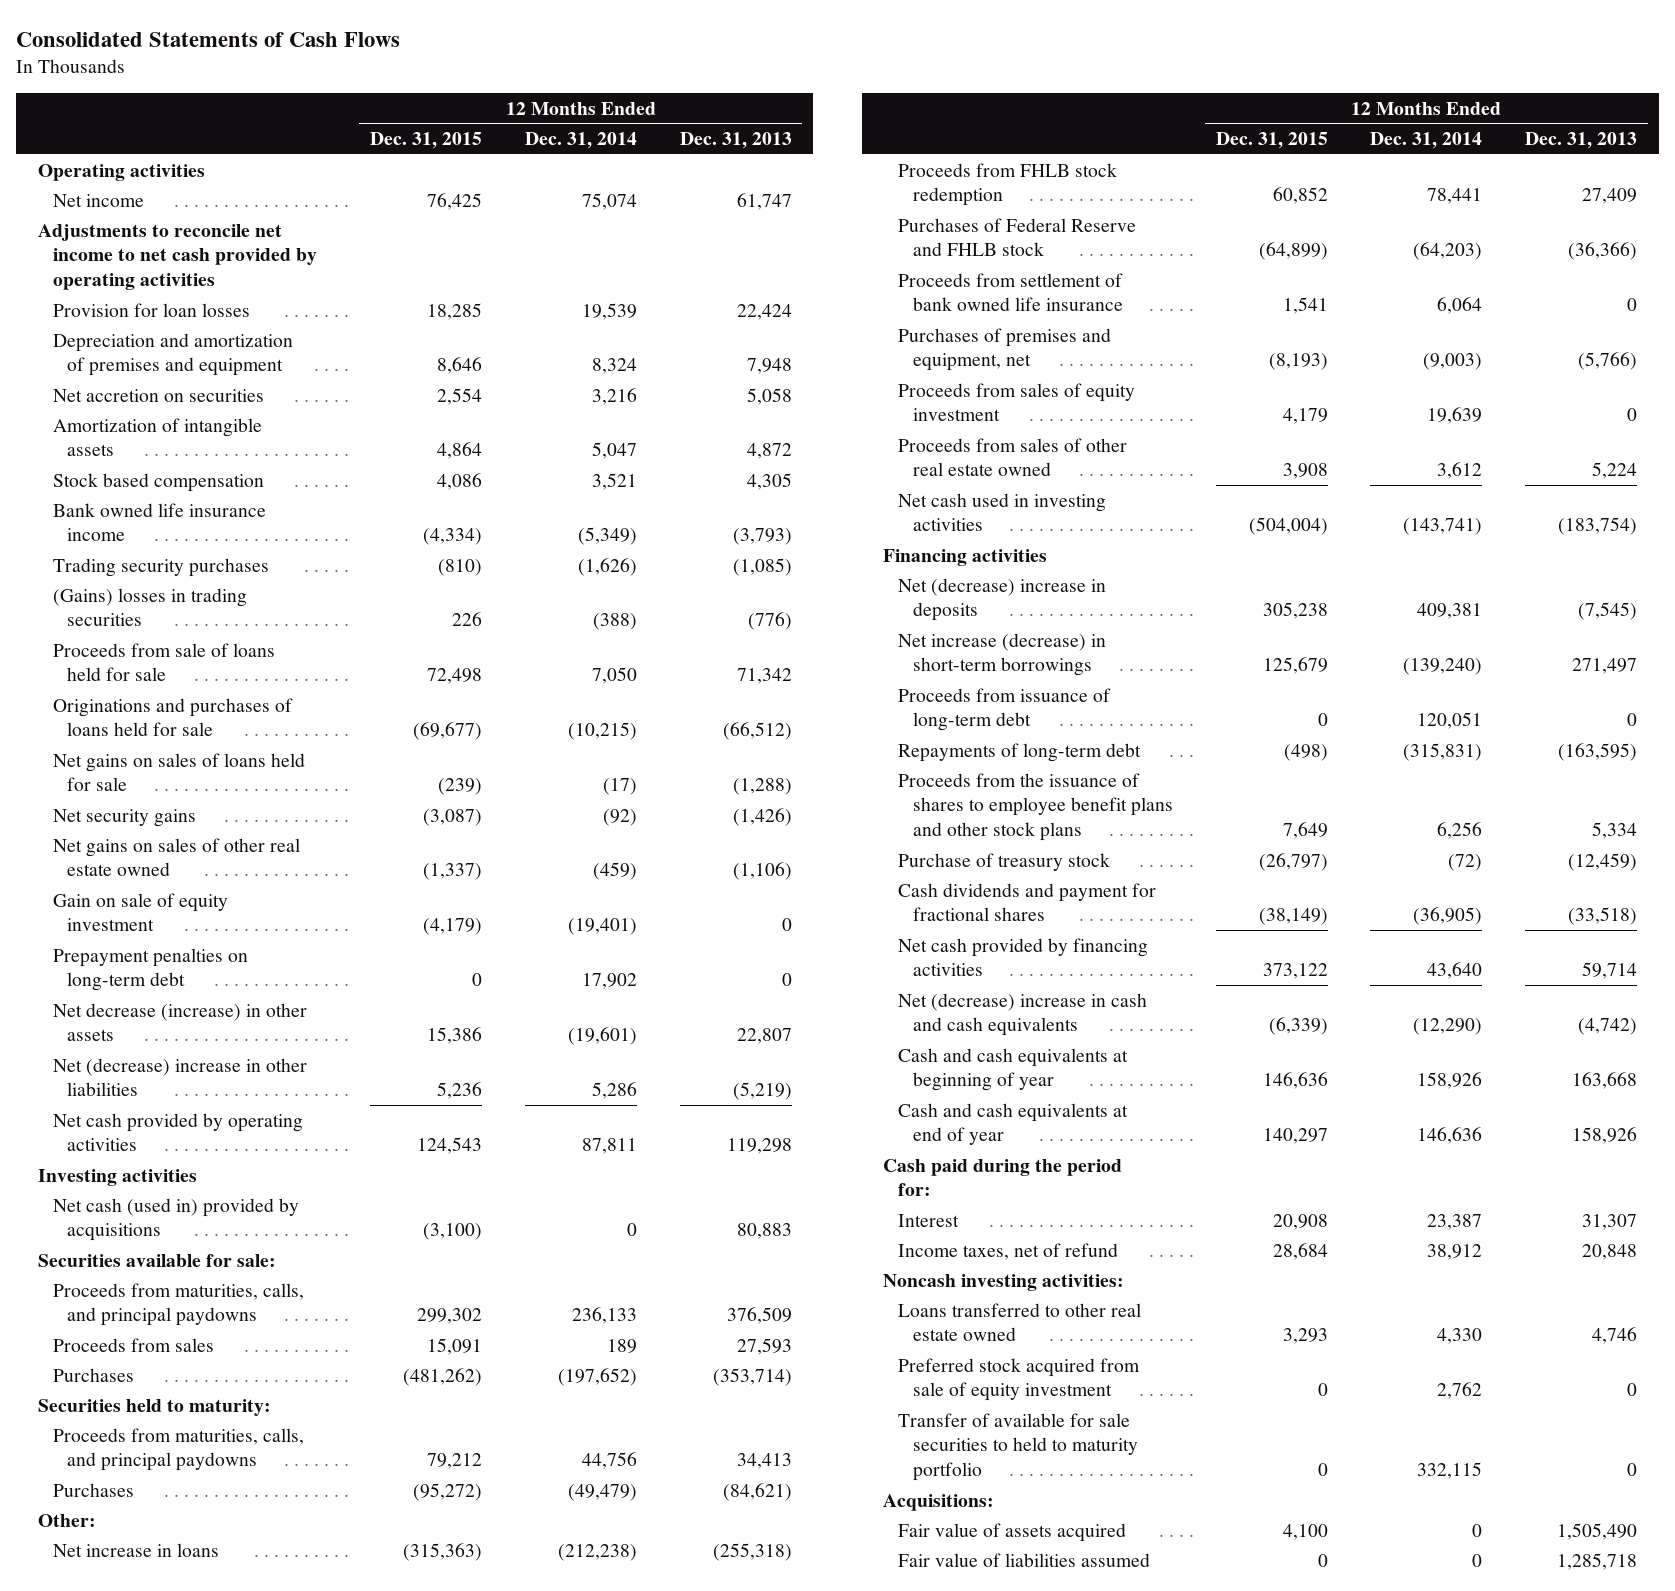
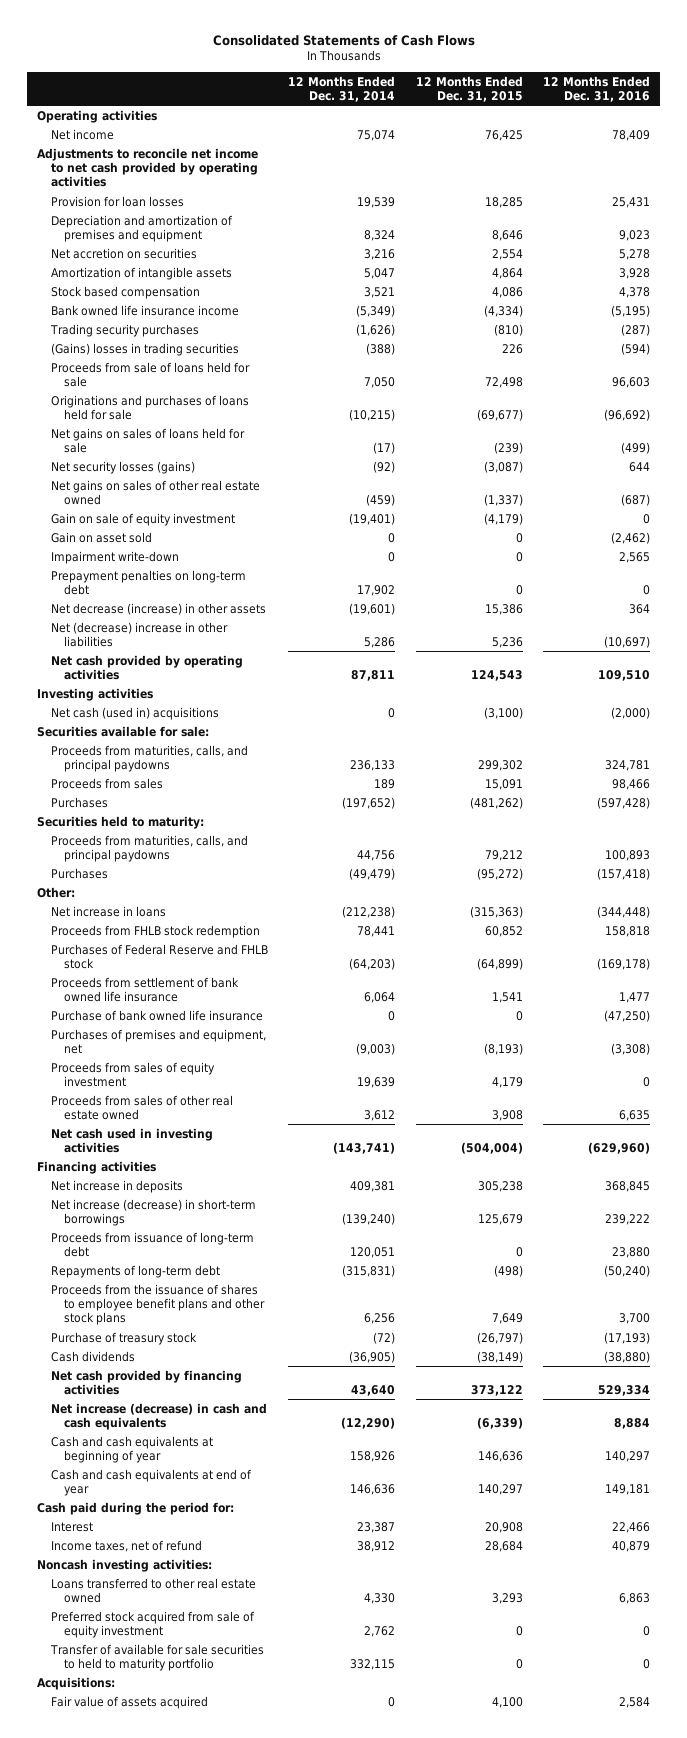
- | 12 Months Ended Dec. 31, 2015 | 12 Months Ended Dec. 31, 2014 | 12 Months Ended Dec. 31, 2013
+ | 12 Months Ended Dec. 31, 2014 | 12 Months Ended Dec. 31, 2015 | 12 Months Ended Dec. 31, 2016
- Net security gains | (3,087) | (92) | (1,426)
+ Net security losses (gains) | (92) | (3,087) | 644
+ Gain on asset sold | 0 | 0 | (2,462)
+ Impairment write-down | 0 | 0 | 2,565
- Net cash (used in) provided by acquisitions | (3,100) | 0 | 80,883
+ Net cash (used in) acquisitions | 0 | (3,100) | (2,000)
+ Purchase of bank owned life insurance | 0 | 0 | (47,250)
- Net (decrease) increase in deposits | 305,238 | 409,381 | (7,545)
+ Net increase in deposits | 409,381 | 305,238 | 368,845
- Cash dividends and payment for fractional shares | (38,149) | (36,905) | (33,518)
+ Cash dividends | (36,905) | (38,149) | (38,880)
- Net (decrease) increase in cash and cash equivalents | (6,339) | (12,290) | (4,742)
+ Net increase (decrease) in cash and cash equivalents | (12,290) | (6,339) | 8,884
- Fair value of liabilities assumed | 0 | 0 | 1,285,718

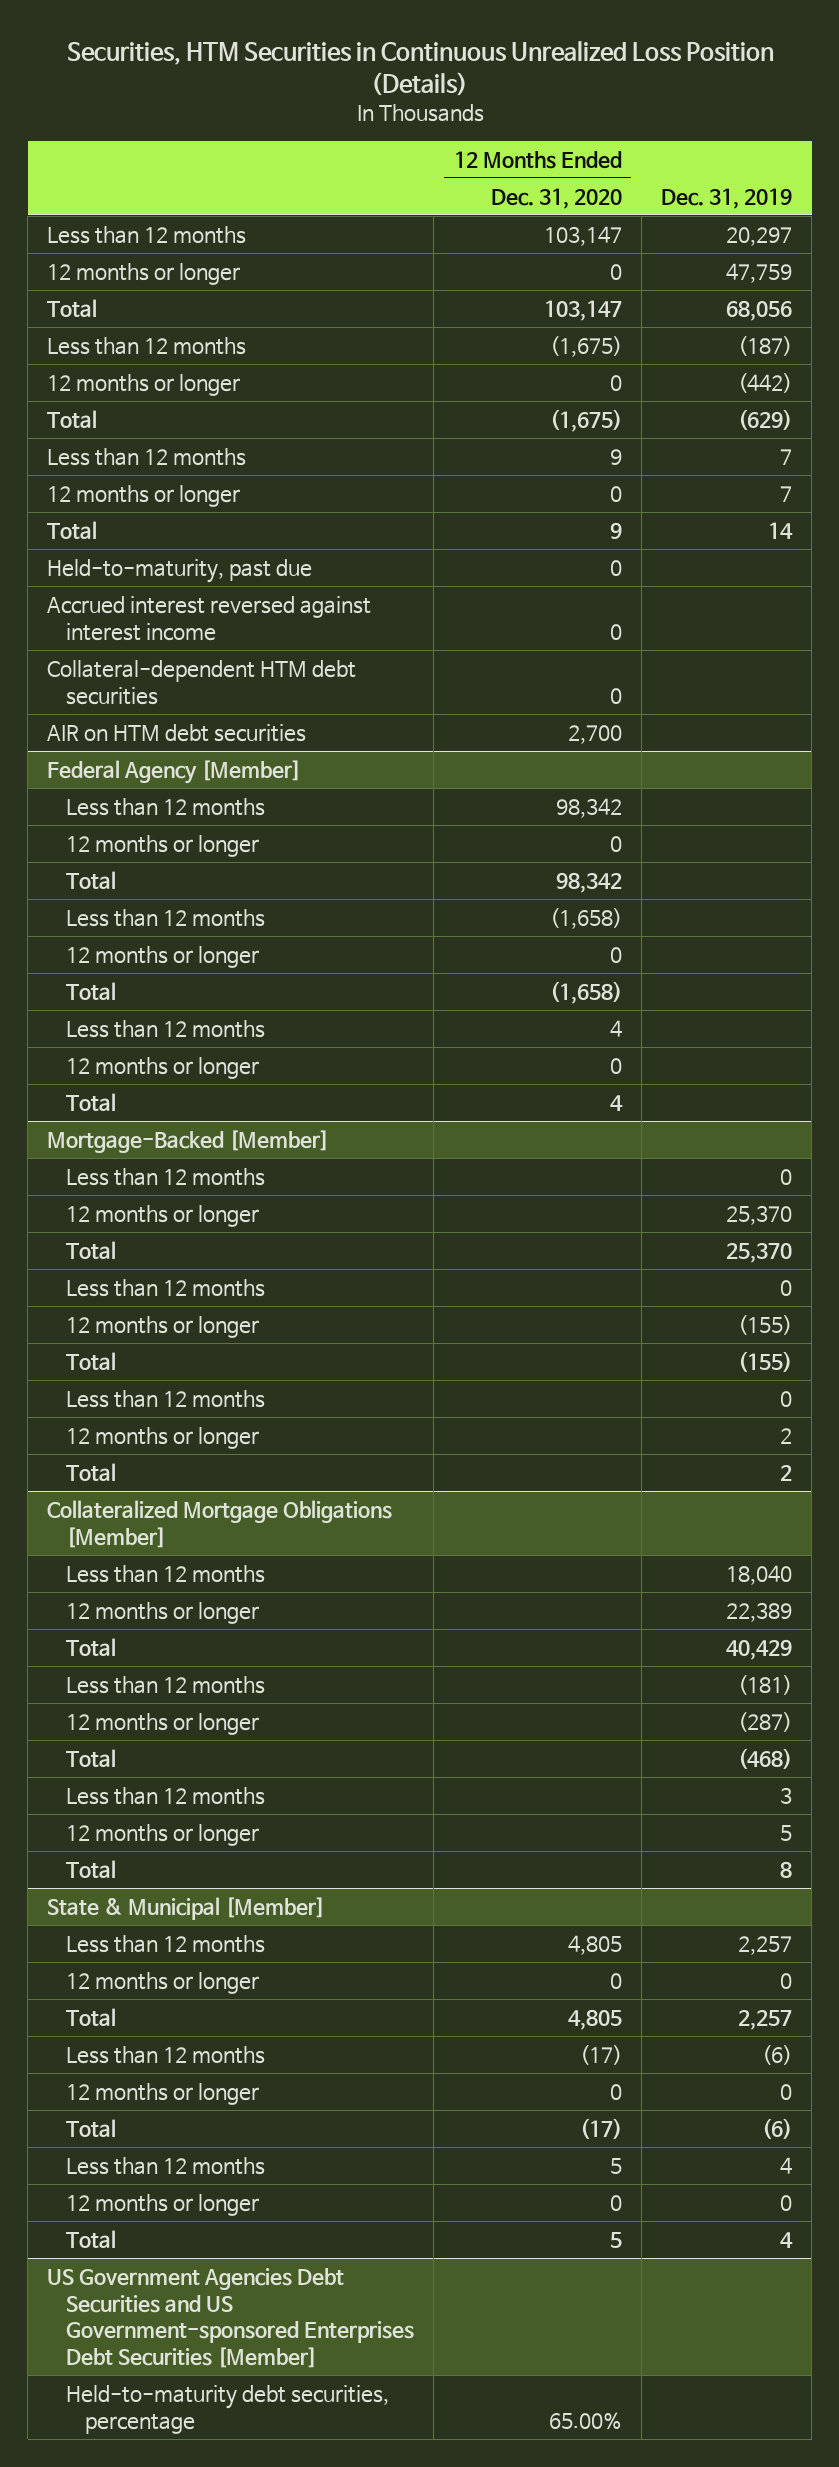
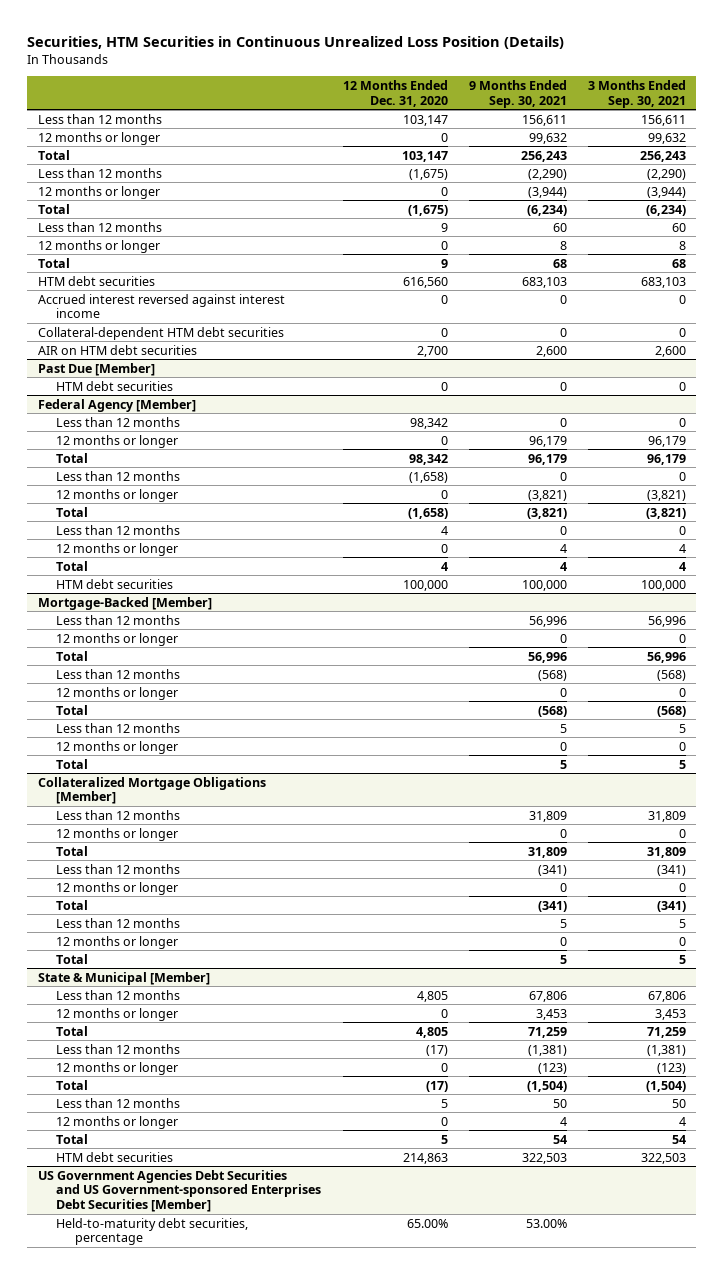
- | 12 Months Ended Dec. 31, 2020 | Dec. 31, 2019
+ | 12 Months Ended Dec. 31, 2020 | 9 Months Ended Sep. 30, 2021 | 3 Months Ended Sep. 30, 2021
- Held-to-maturity, past due | 0 |
+ HTM debt securities | 616,560 | 683,103 | 683,103
+ Past Due [Member]
+ HTM debt securities | 0 | 0 | 0
@ Federal Agency [Member]
+ HTM debt securities | 100,000 | 100,000 | 100,000
@ State & Municipal [Member]
+ HTM debt securities | 214,863 | 322,503 | 322,503

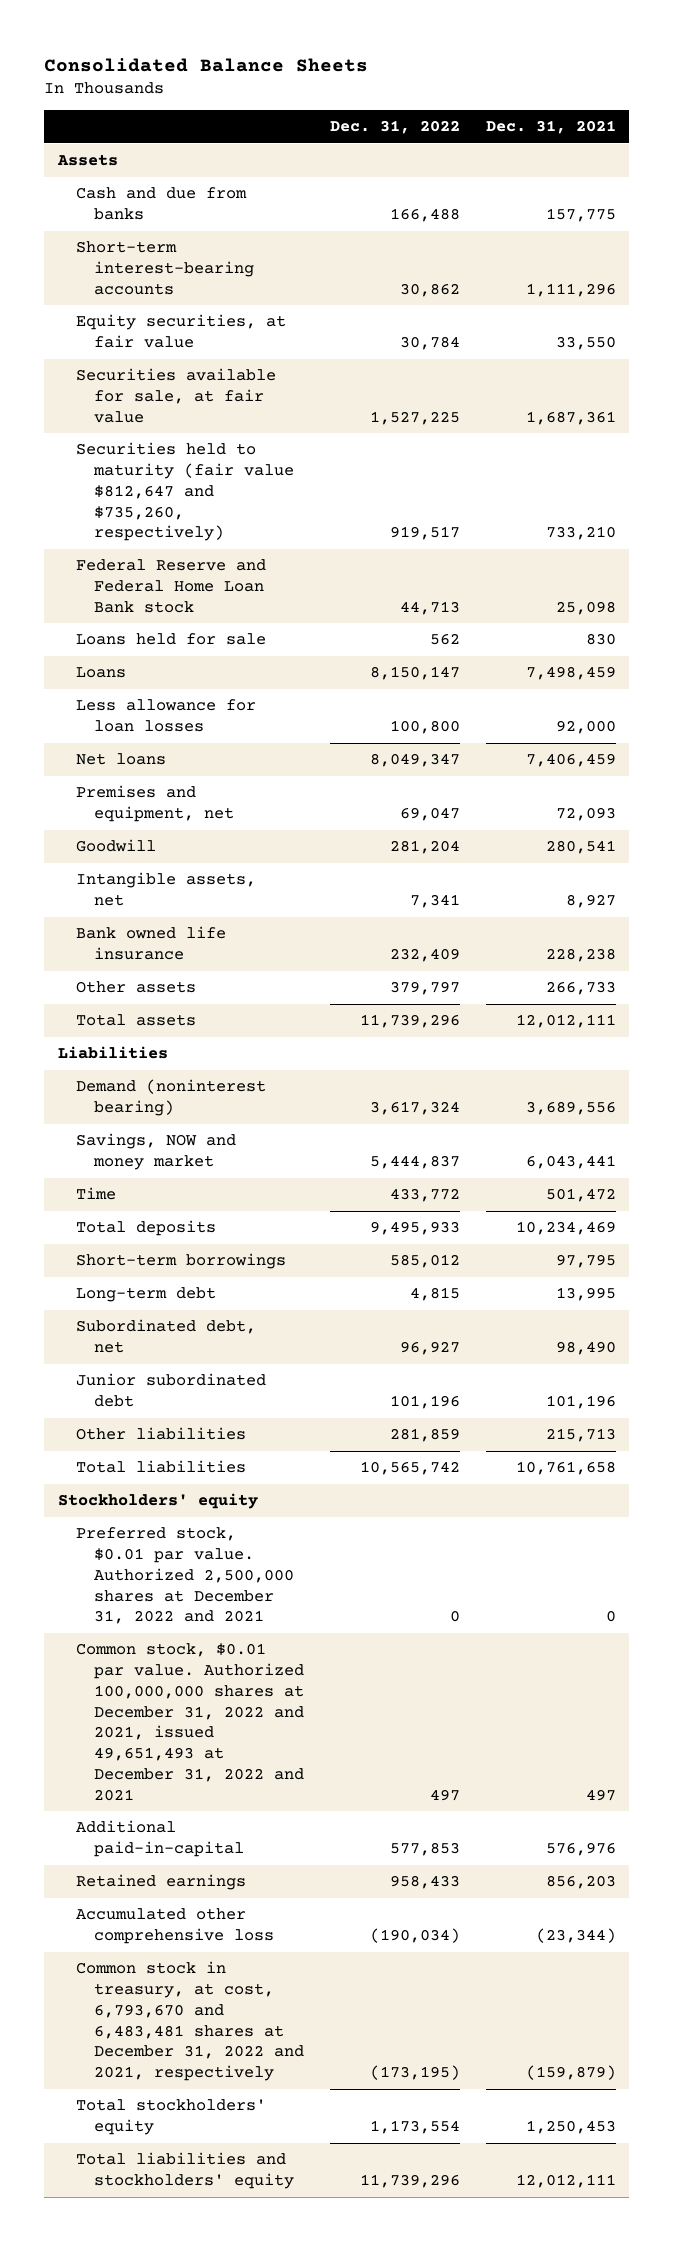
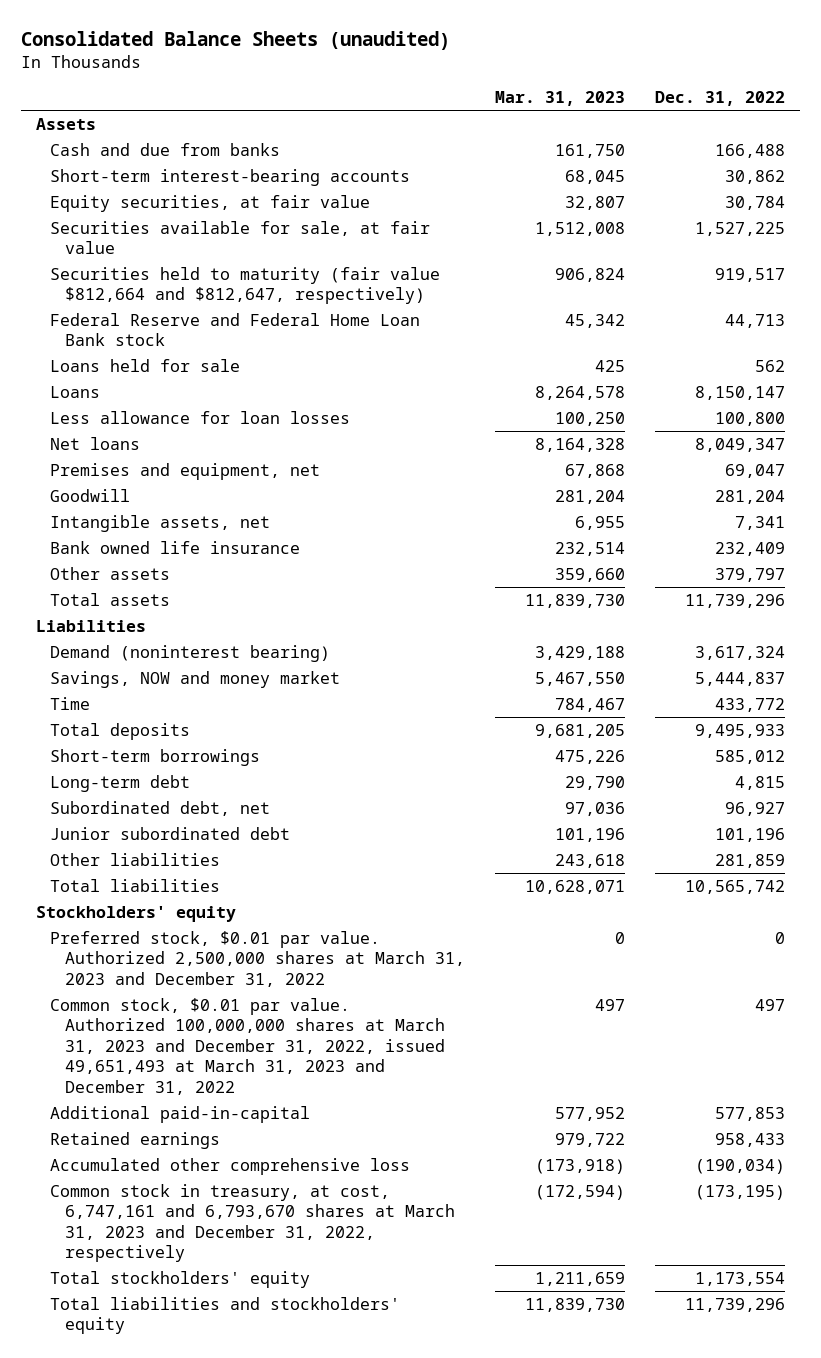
- Consolidated Balance Sheets
+ Consolidated Balance Sheets (unaudited)
- | Dec. 31, 2022 | Dec. 31, 2021
+ | Mar. 31, 2023 | Dec. 31, 2022
- Securities held to maturity (fair value $812,647 and $735,260, respectively) | 919,517 | 733,210
+ Securities held to maturity (fair value $812,664 and $812,647, respectively) | 906,824 | 919,517
- Preferred stock, $0.01 par value. Authorized 2,500,000 shares at December 31, 2022 and 2021 | 0 | 0
- Common stock, $0.01 par value. Authorized 100,000,000 shares at December 31, 2022 and 2021, issued 49,651,493 at December 31, 2022 and 2021 | 497 | 497
+ Preferred stock, $0.01 par value. Authorized 2,500,000 shares at March 31, 2023 and December 31, 2022 | 0 | 0
+ Common stock, $0.01 par value. Authorized 100,000,000 shares at March 31, 2023 and December 31, 2022, issued 49,651,493 at March 31, 2023 and December 31, 2022 | 497 | 497
- Common stock in treasury, at cost, 6,793,670 and 6,483,481 shares at December 31, 2022 and 2021, respectively | (173,195) | (159,879)
+ Common stock in treasury, at cost, 6,747,161 and 6,793,670 shares at March 31, 2023 and December 31, 2022, respectively | (172,594) | (173,195)

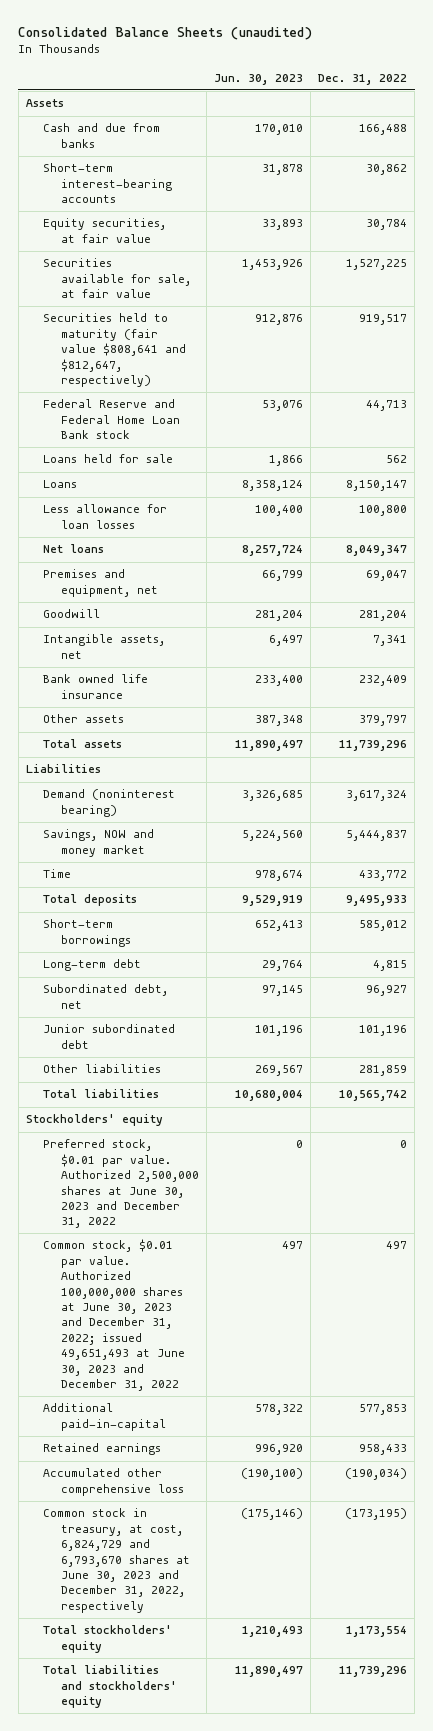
- | Mar. 31, 2023 | Dec. 31, 2022
+ | Jun. 30, 2023 | Dec. 31, 2022
- Securities held to maturity (fair value $812,664 and $812,647, respectively) | 906,824 | 919,517
+ Securities held to maturity (fair value $808,641 and $812,647, respectively) | 912,876 | 919,517
- Preferred stock, $0.01 par value. Authorized 2,500,000 shares at March 31, 2023 and December 31, 2022 | 0 | 0
- Common stock, $0.01 par value. Authorized 100,000,000 shares at March 31, 2023 and December 31, 2022, issued 49,651,493 at March 31, 2023 and December 31, 2022 | 497 | 497
+ Preferred stock, $0.01 par value. Authorized 2,500,000 shares at June 30, 2023 and December 31, 2022 | 0 | 0
+ Common stock, $0.01 par value. Authorized 100,000,000 shares at June 30, 2023 and December 31, 2022; issued 49,651,493 at June 30, 2023 and December 31, 2022 | 497 | 497
- Common stock in treasury, at cost, 6,747,161 and 6,793,670 shares at March 31, 2023 and December 31, 2022, respectively | (172,594) | (173,195)
+ Common stock in treasury, at cost, 6,824,729 and 6,793,670 shares at June 30, 2023 and December 31, 2022, respectively | (175,146) | (173,195)

